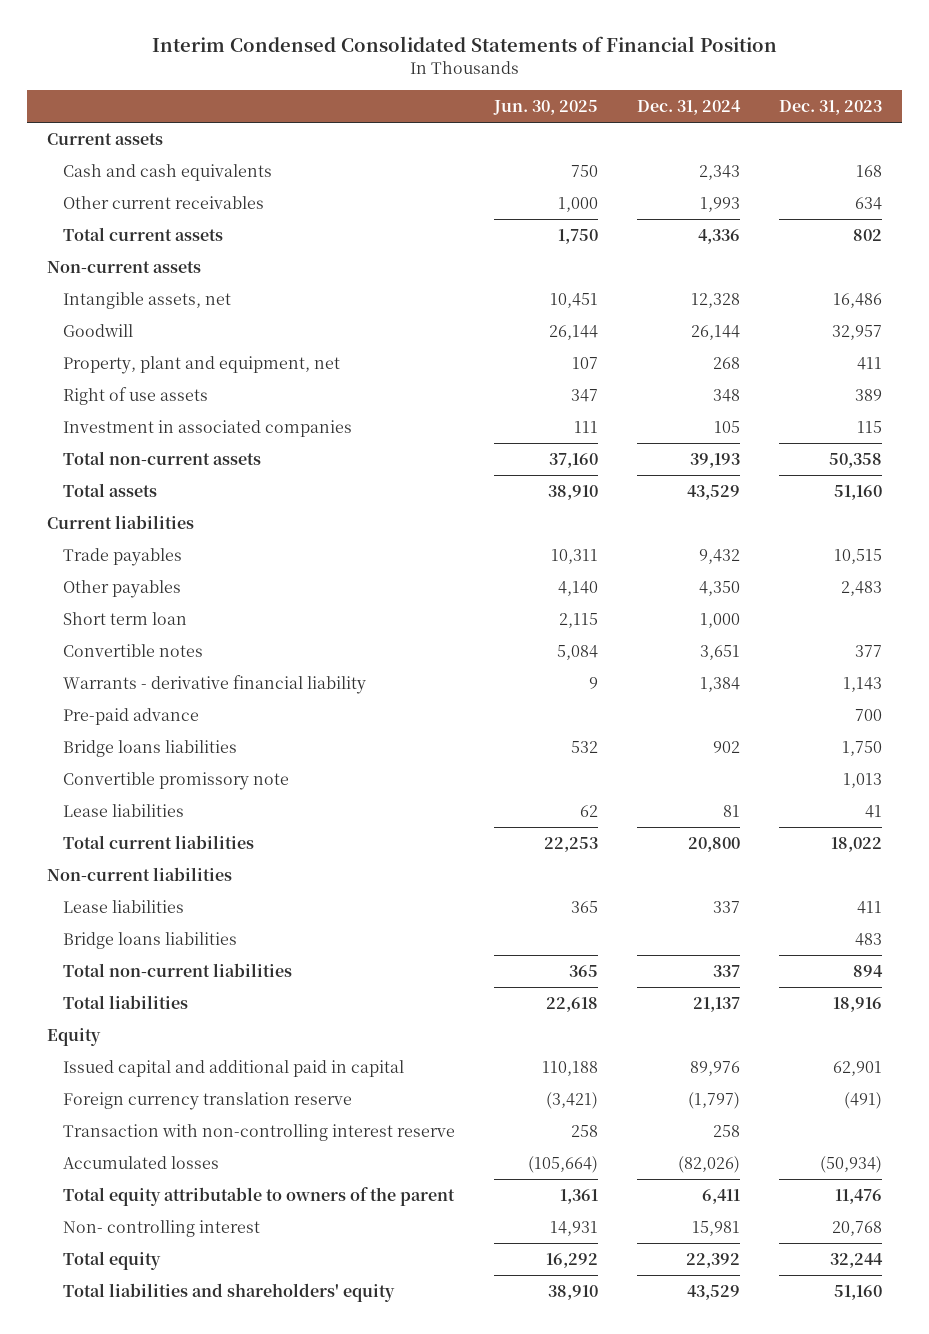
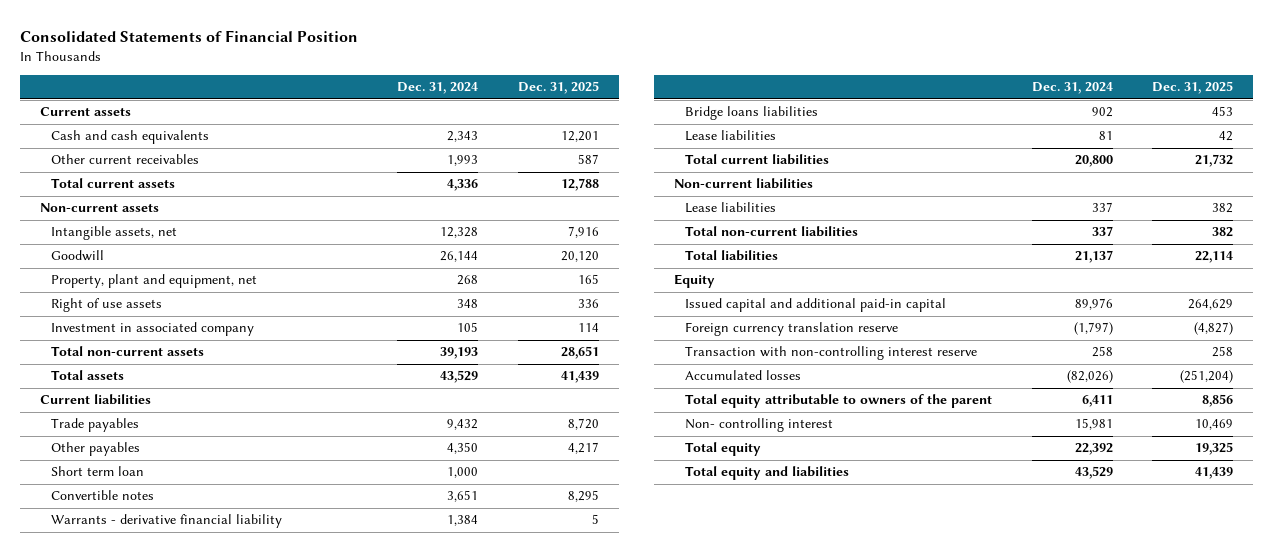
- Interim Condensed Consolidated Statements of Financial Position
+ Consolidated Statements of Financial Position
- | Jun. 30, 2025 | Dec. 31, 2024 | Dec. 31, 2023
+ | Dec. 31, 2024 | Dec. 31, 2025
- Investment in associated companies | 111 | 105 | 115
+ Investment in associated company | 105 | 114
- Pre-paid advance | | | 700
- Convertible promissory note | | | 1,013
- Bridge loans liabilities | | | 483
- Issued capital and additional paid in capital | 110,188 | 89,976 | 62,901
+ Issued capital and additional paid-in capital | 89,976 | 264,629
- Total liabilities and shareholders' equity | 38,910 | 43,529 | 51,160
+ Total equity and liabilities | 43,529 | 41,439

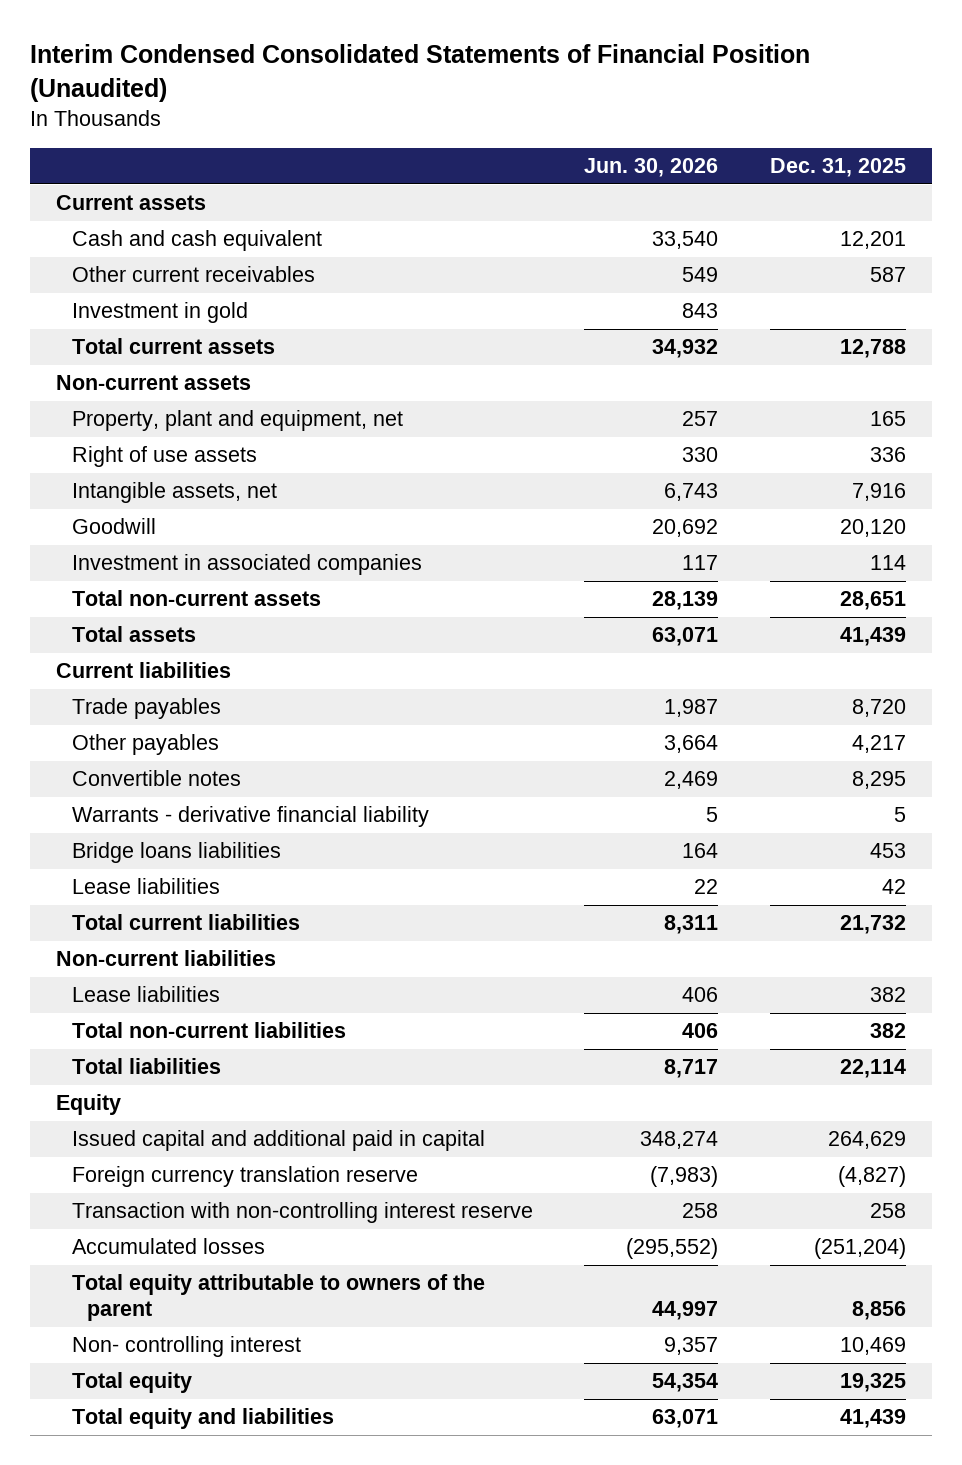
- Consolidated Statements of Financial Position
+ Interim Condensed Consolidated Statements of Financial Position (Unaudited)
- | Dec. 31, 2024 | Dec. 31, 2025
+ | Jun. 30, 2026 | Dec. 31, 2025
- Cash and cash equivalents | 2,343 | 12,201
+ Cash and cash equivalent | 33,540 | 12,201
+ Investment in gold | 843 |
- Investment in associated company | 105 | 114
moved down: Intangible assets, net | 6,743 | 7,916
moved down: Goodwill | 20,692 | 20,120
+ Investment in associated companies | 117 | 114
- Short term loan | 1,000 |
- Issued capital and additional paid-in capital | 89,976 | 264,629
+ Issued capital and additional paid in capital | 348,274 | 264,629

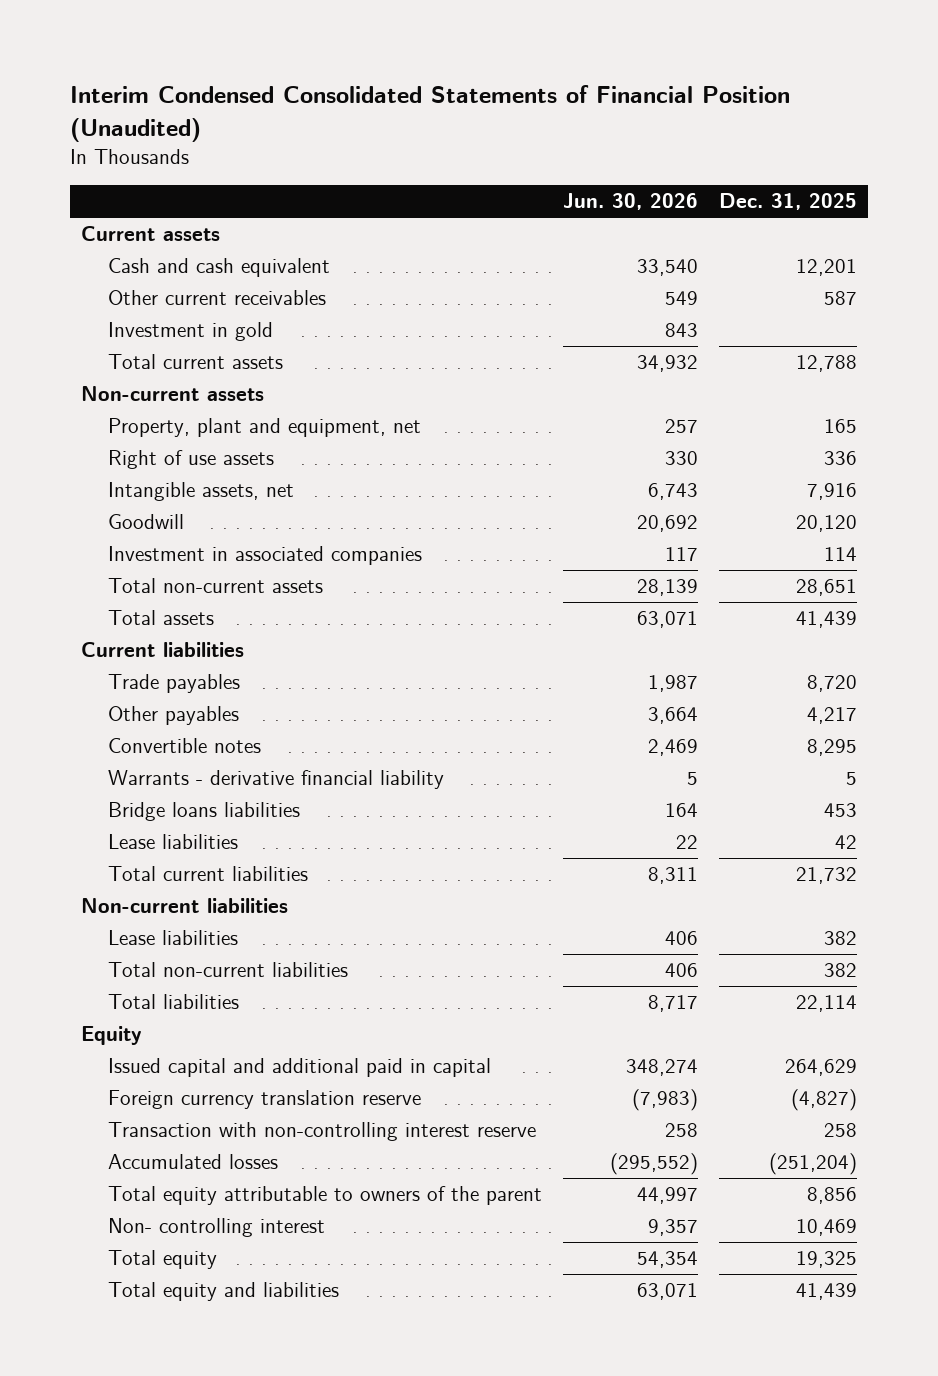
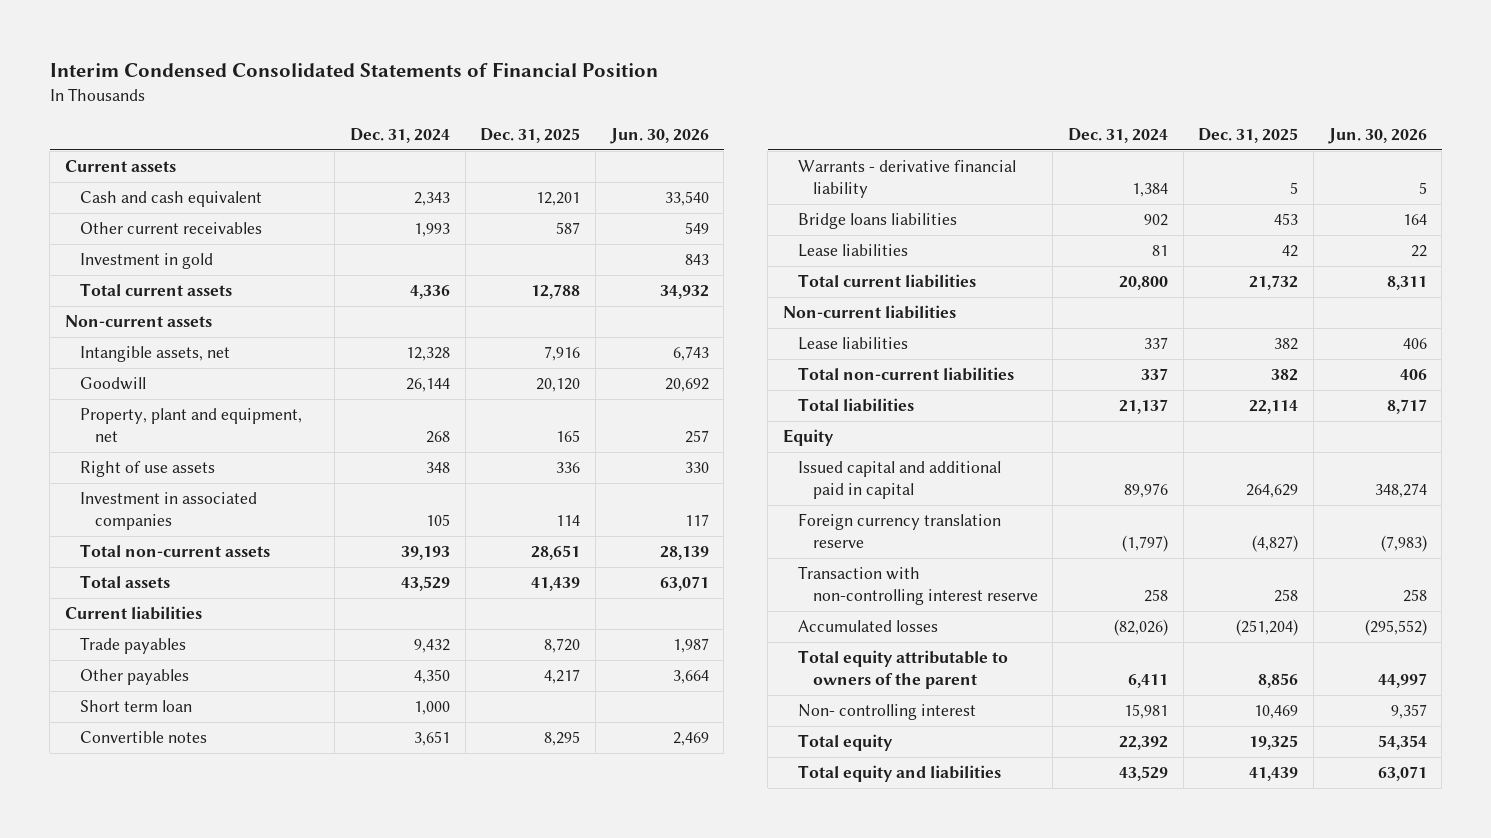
- Interim Condensed Consolidated Statements of Financial Position (Unaudited)
+ Interim Condensed Consolidated Statements of Financial Position
- | Jun. 30, 2026 | Dec. 31, 2025
+ | Dec. 31, 2024 | Dec. 31, 2025 | Jun. 30, 2026
moved down: Property, plant and equipment, net | 268 | 165 | 257
moved down: Right of use assets | 348 | 336 | 330
+ Short term loan | 1,000 | |

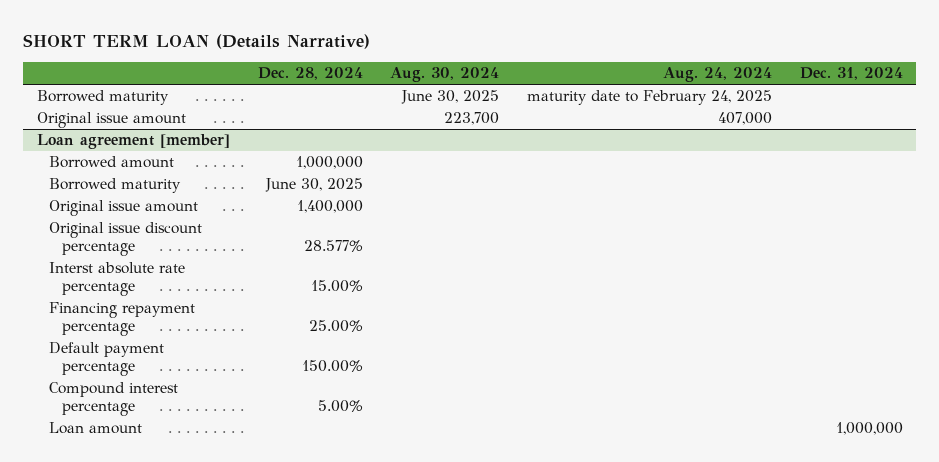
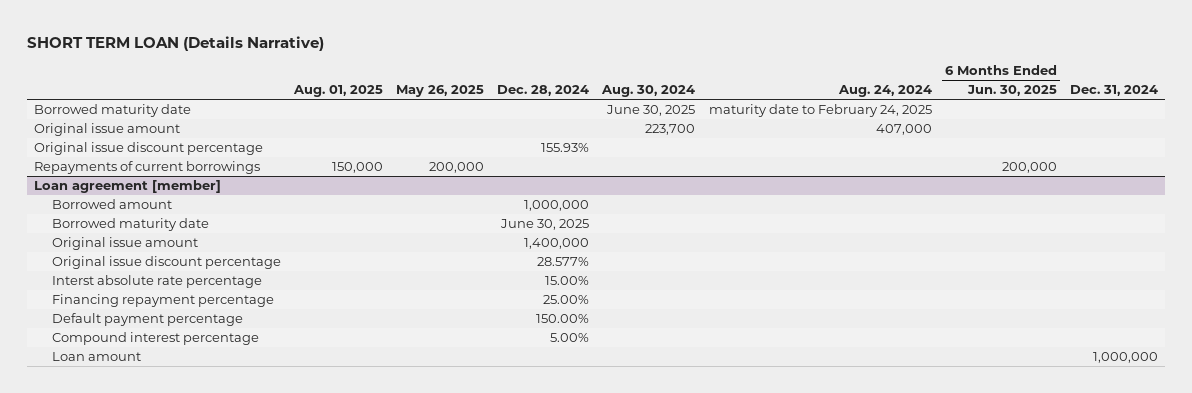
- | Dec. 28, 2024 | Aug. 30, 2024 | Aug. 24, 2024 | Dec. 31, 2024
+ | Aug. 01, 2025 | May 26, 2025 | Dec. 28, 2024 | Aug. 30, 2024 | Aug. 24, 2024 | 6 Months Ended Jun. 30, 2025 | Dec. 31, 2024
- Borrowed maturity | | June 30, 2025 | maturity date to February 24, 2025 |
+ Borrowed maturity date | | | | June 30, 2025 | maturity date to February 24, 2025 | |
+ Original issue discount percentage | | | 155.93% | | | |
+ Repayments of current borrowings | 150,000 | 200,000 | | | | 200,000 |
@ Loan agreement [member]
- Borrowed maturity | June 30, 2025 | | |
+ Borrowed maturity date | | | June 30, 2025 | | | |

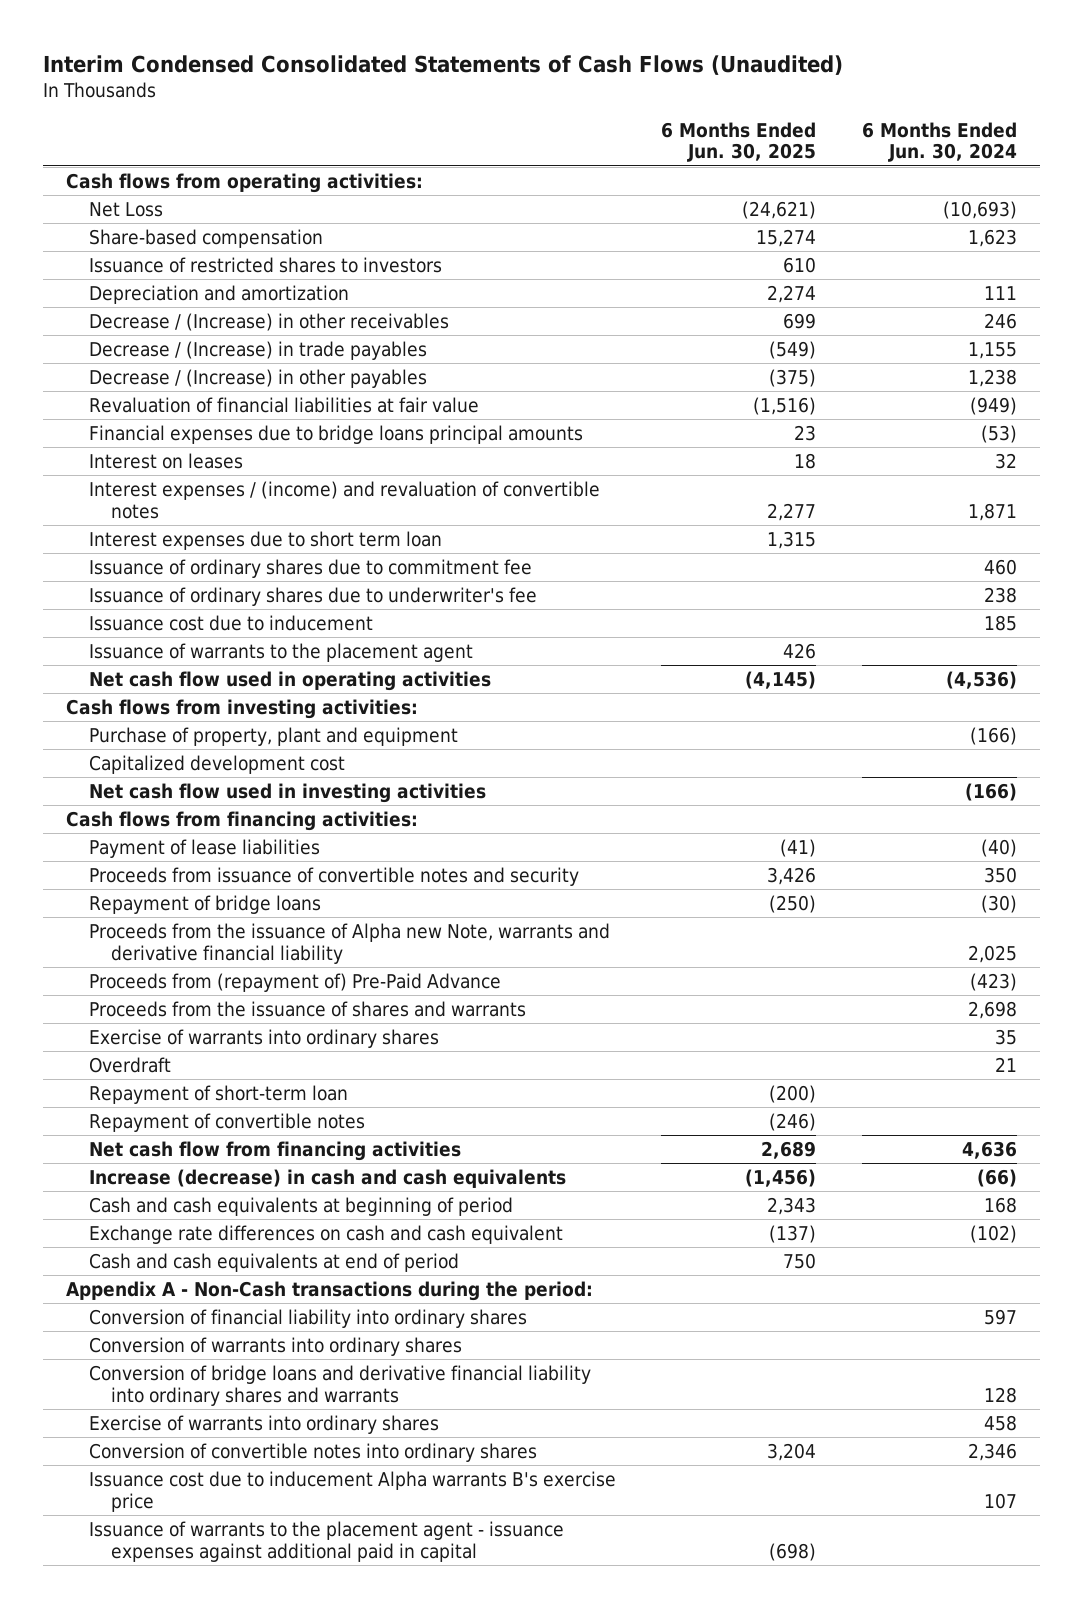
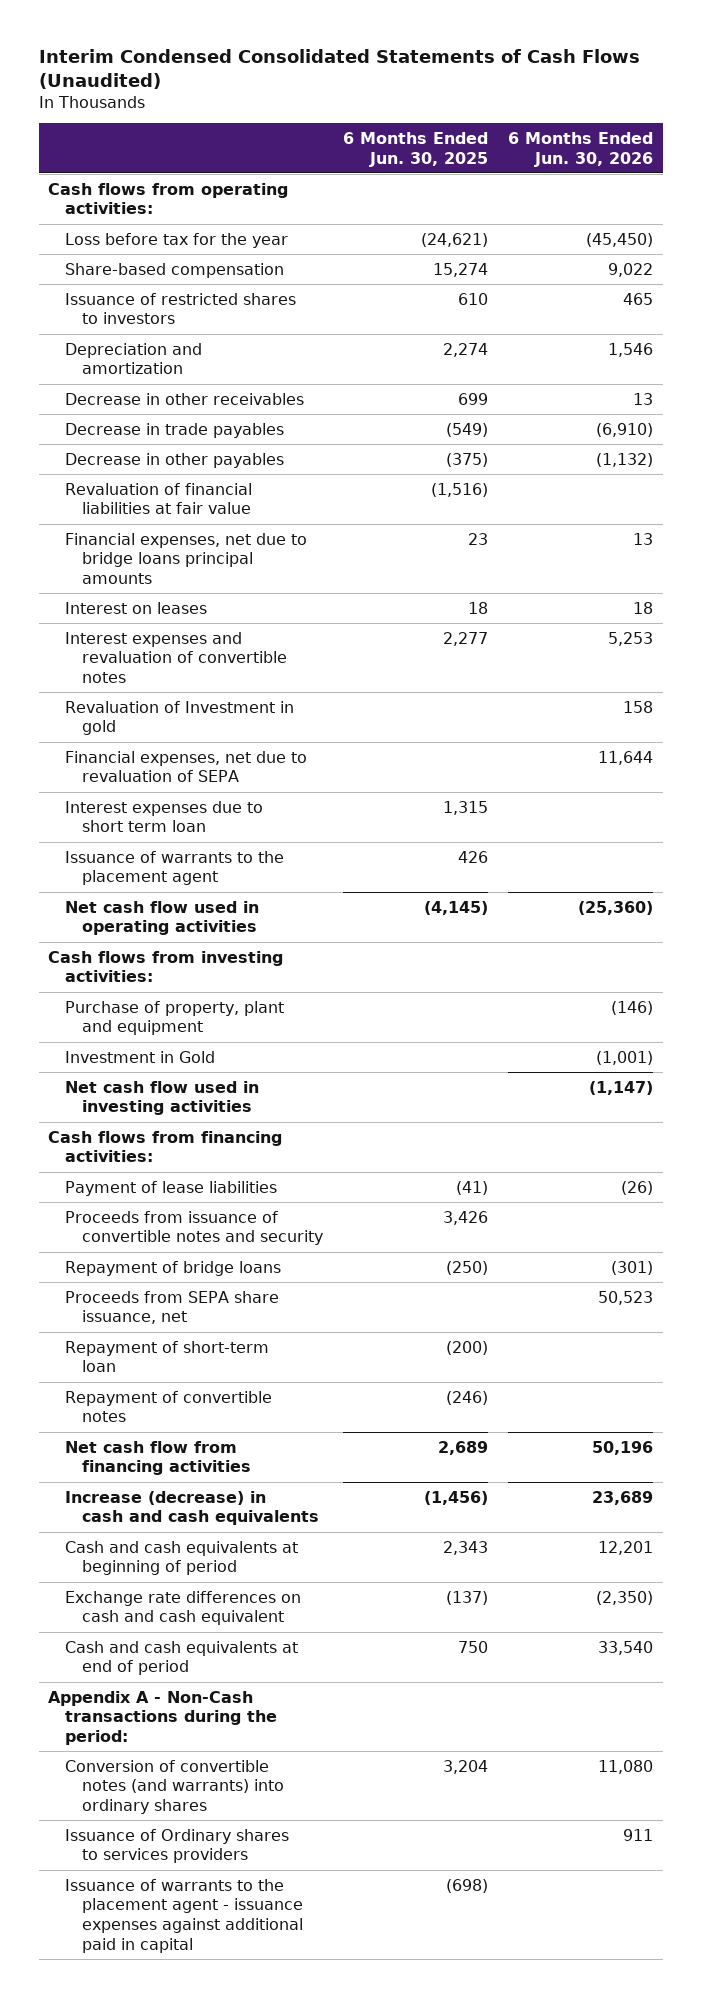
- | 6 Months Ended Jun. 30, 2025 | 6 Months Ended Jun. 30, 2024
+ | 6 Months Ended Jun. 30, 2025 | 6 Months Ended Jun. 30, 2026
- Net Loss | (24,621) | (10,693)
+ Loss before tax for the year | (24,621) | (45,450)
- Decrease / (Increase) in other receivables | 699 | 246
- Decrease / (Increase) in trade payables | (549) | 1,155
- Decrease / (Increase) in other payables | (375) | 1,238
+ Decrease in other receivables | 699 | 13
+ Decrease in trade payables | (549) | (6,910)
+ Decrease in other payables | (375) | (1,132)
- Financial expenses due to bridge loans principal amounts | 23 | (53)
+ Financial expenses, net due to bridge loans principal amounts | 23 | 13
- Interest expenses / (income) and revaluation of convertible notes | 2,277 | 1,871
+ Interest expenses and revaluation of convertible notes | 2,277 | 5,253
+ Revaluation of Investment in gold | | 158
+ Financial expenses, net due to revaluation of SEPA | | 11,644
- Issuance of ordinary shares due to commitment fee | | 460
- Issuance of ordinary shares due to underwriter's fee | | 238
- Issuance cost due to inducement | | 185
- Capitalized development cost
+ Investment in Gold | | (1,001)
- Proceeds from the issuance of Alpha new Note, warrants and derivative financial liability | | 2,025
- Proceeds from (repayment of) Pre-Paid Advance | | (423)
- Proceeds from the issuance of shares and warrants | | 2,698
- Exercise of warrants into ordinary shares | | 35
- Overdraft | | 21
+ Proceeds from SEPA share issuance, net | | 50,523
- Conversion of financial liability into ordinary shares | | 597
- Conversion of warrants into ordinary shares
- Conversion of bridge loans and derivative financial liability into ordinary shares and warrants | | 128
- Exercise of warrants into ordinary shares | | 458
- Conversion of convertible notes into ordinary shares | 3,204 | 2,346
- Issuance cost due to inducement Alpha warrants B's exercise price | | 107
+ Conversion of convertible notes (and warrants) into ordinary shares | 3,204 | 11,080
+ Issuance of Ordinary shares to services providers | | 911

